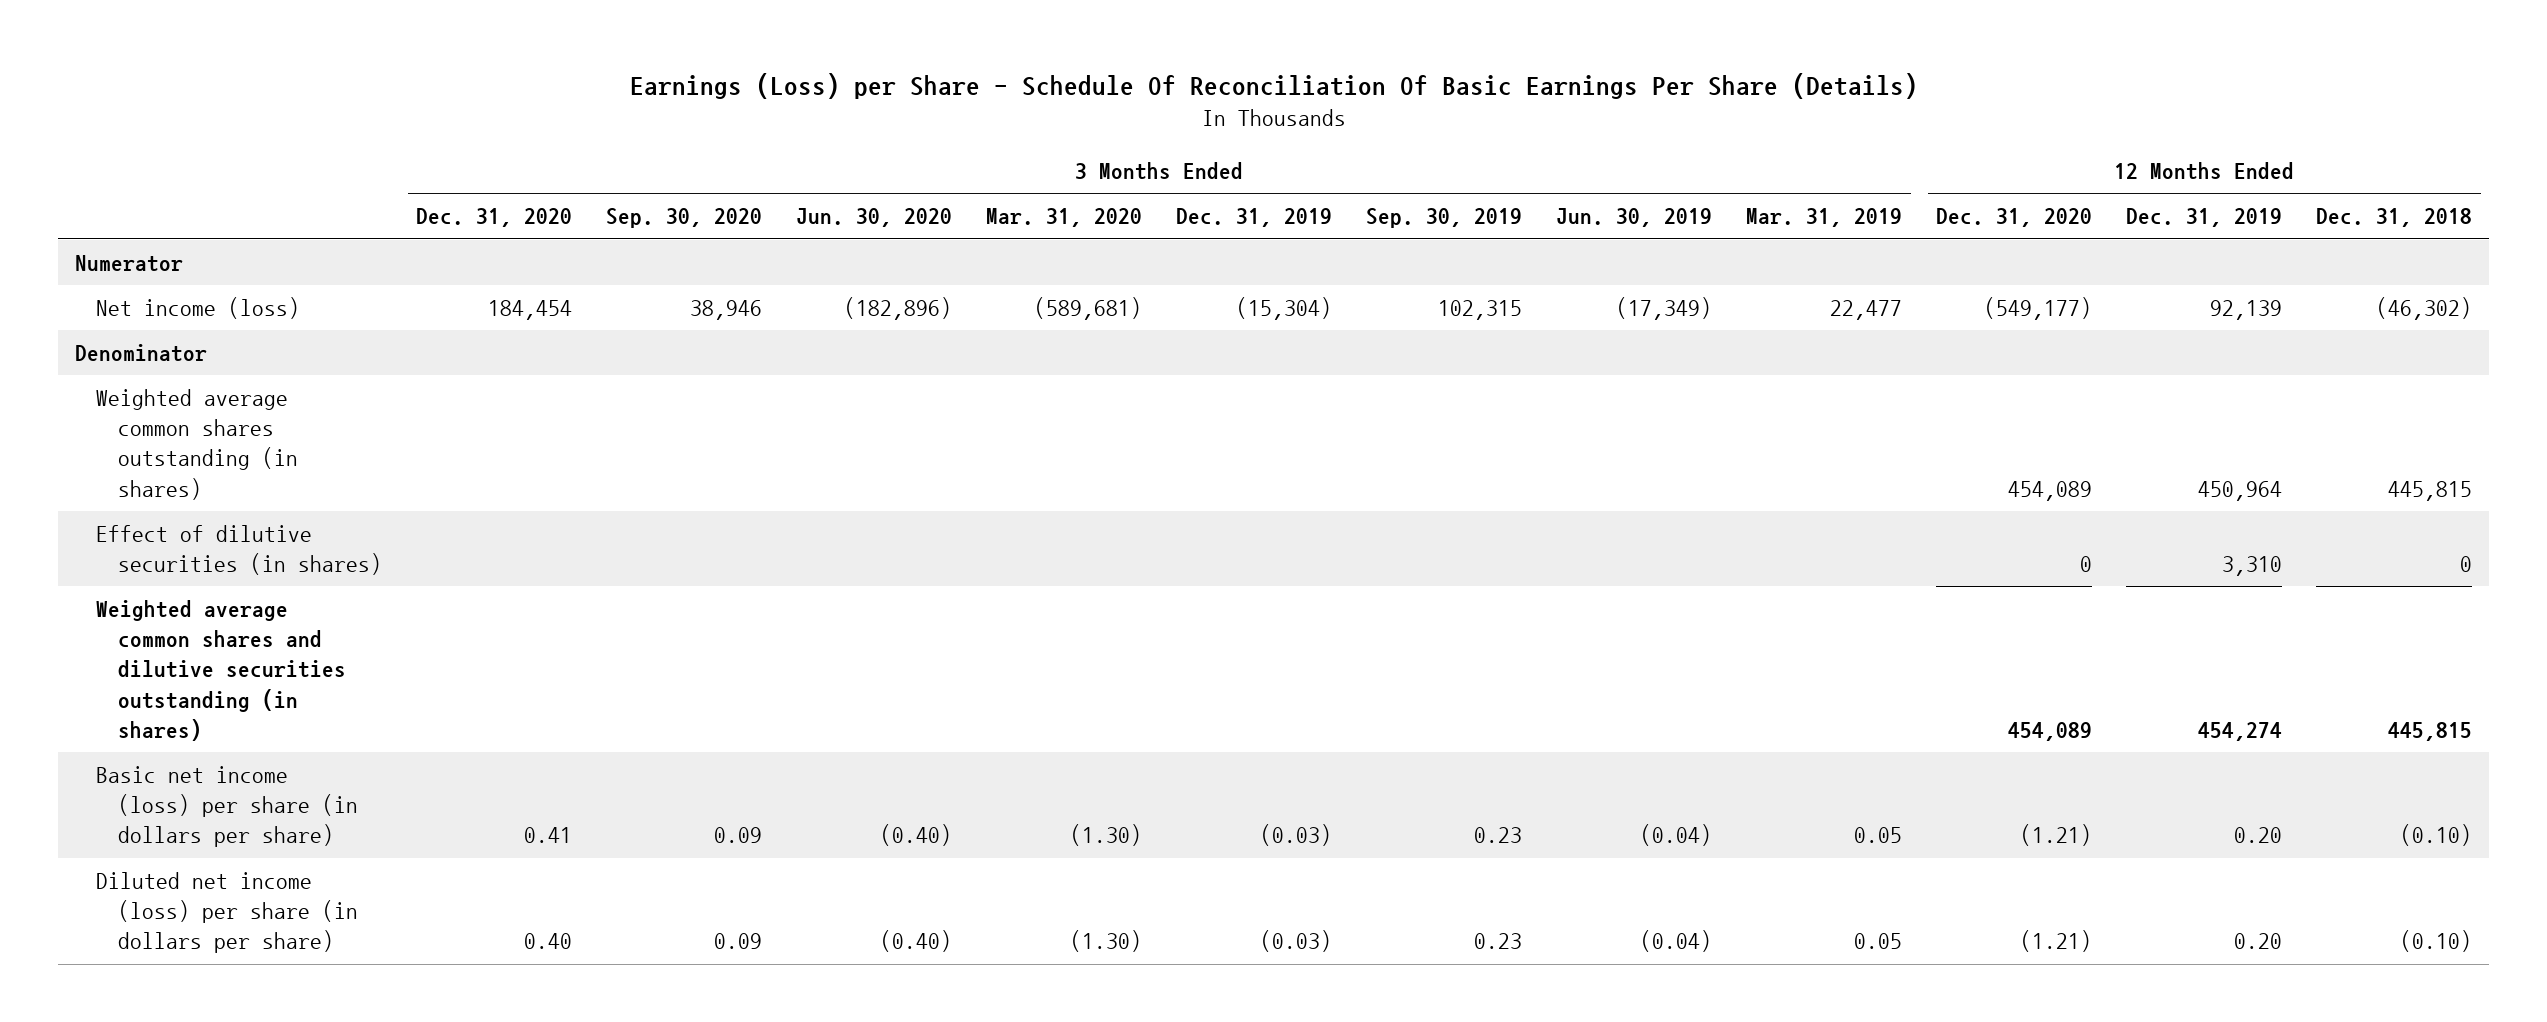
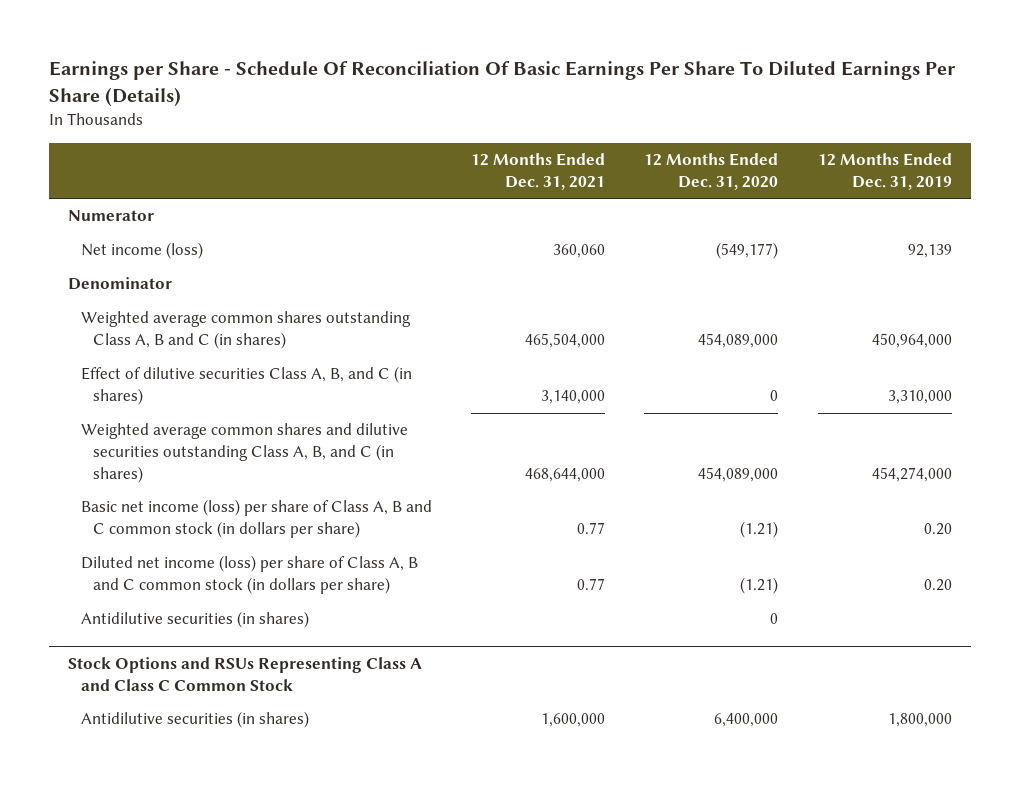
- Earnings (Loss) per Share - Schedule Of Reconciliation Of Basic Earnings Per Share (Details)
+ Earnings per Share - Schedule Of Reconciliation Of Basic Earnings Per Share To Diluted Earnings Per Share (Details)
- | 3 Months Ended Dec. 31, 2020 | 3 Months Ended Sep. 30, 2020 | 3 Months Ended Jun. 30, 2020 | 3 Months Ended Mar. 31, 2020 | 3 Months Ended Dec. 31, 2019 | 3 Months Ended Sep. 30, 2019 | 3 Months Ended Jun. 30, 2019 | 3 Months Ended Mar. 31, 2019 | 12 Months Ended Dec. 31, 2020 | 12 Months Ended Dec. 31, 2019 | 12 Months Ended Dec. 31, 2018
+ | 12 Months Ended Dec. 31, 2021 | 12 Months Ended Dec. 31, 2020 | 12 Months Ended Dec. 31, 2019
- Weighted average common shares outstanding (in shares) | | | | | | | | | 454,089 | 450,964 | 445,815
- Effect of dilutive securities (in shares) | | | | | | | | | 0 | 3,310 | 0
- Weighted average common shares and dilutive securities outstanding (in shares) | | | | | | | | | 454,089 | 454,274 | 445,815
- Basic net income (loss) per share (in dollars per share) | 0.41 | 0.09 | (0.40) | (1.30) | (0.03) | 0.23 | (0.04) | 0.05 | (1.21) | 0.20 | (0.10)
- Diluted net income (loss) per share (in dollars per share) | 0.40 | 0.09 | (0.40) | (1.30) | (0.03) | 0.23 | (0.04) | 0.05 | (1.21) | 0.20 | (0.10)
+ Weighted average common shares outstanding Class A, B and C (in shares) | 465,504,000 | 454,089,000 | 450,964,000
+ Effect of dilutive securities Class A, B, and C (in shares) | 3,140,000 | 0 | 3,310,000
+ Weighted average common shares and dilutive securities outstanding Class A, B, and C (in shares) | 468,644,000 | 454,089,000 | 454,274,000
+ Basic net income (loss) per share of Class A, B and C common stock (in dollars per share) | 0.77 | (1.21) | 0.20
+ Diluted net income (loss) per share of Class A, B and C common stock (in dollars per share) | 0.77 | (1.21) | 0.20
+ Antidilutive securities (in shares) | | 0 |
+ Stock Options and RSUs Representing Class A and Class C Common Stock
+ Antidilutive securities (in shares) | 1,600,000 | 6,400,000 | 1,800,000

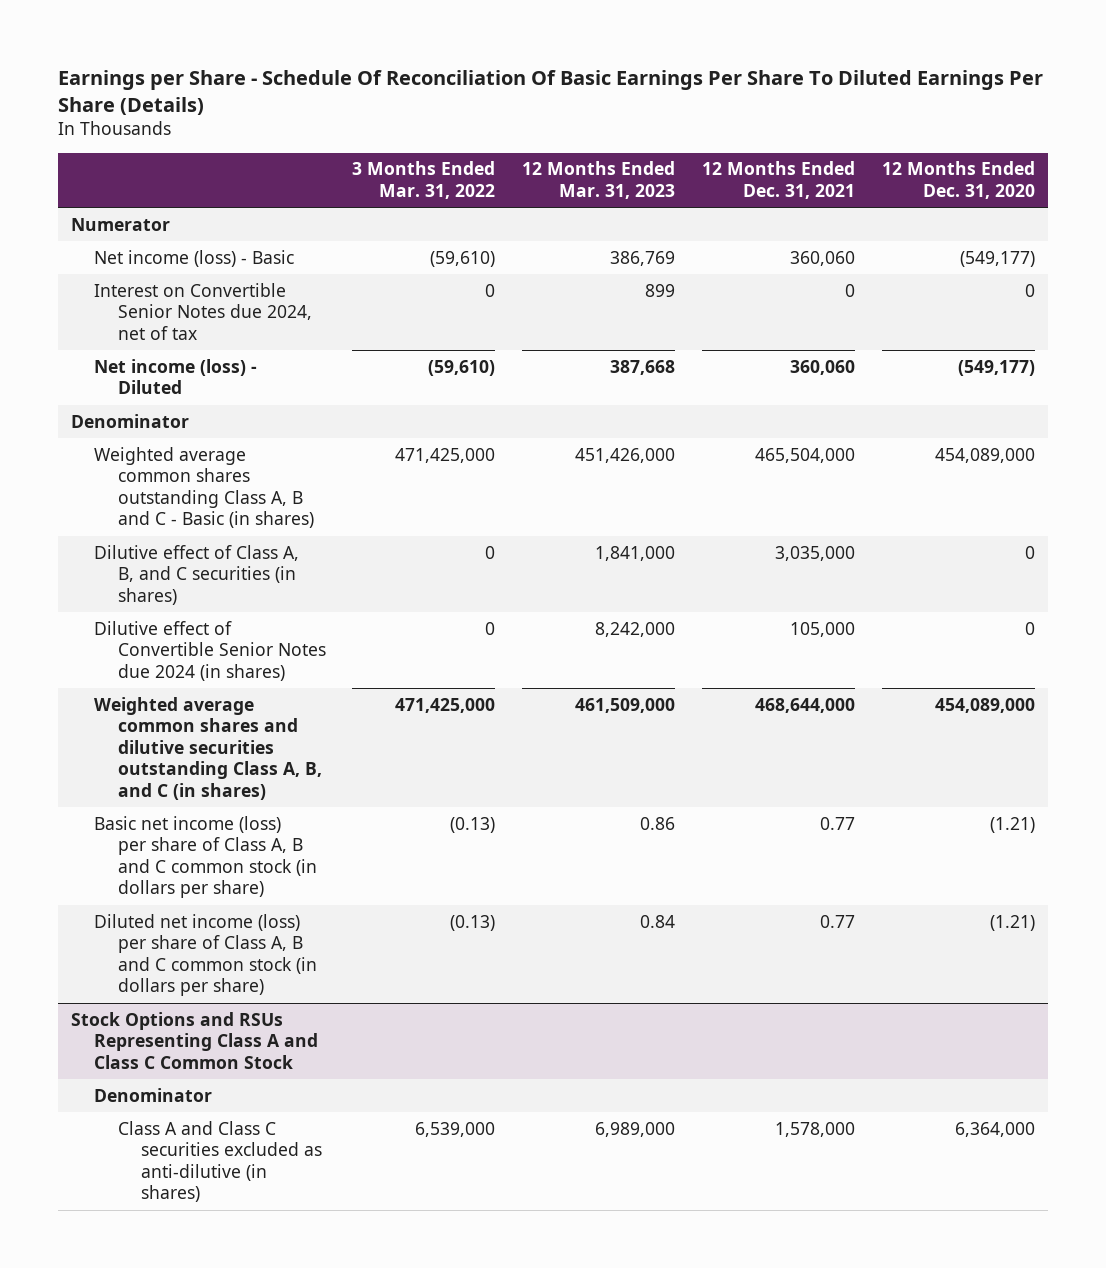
- | 12 Months Ended Dec. 31, 2021 | 12 Months Ended Dec. 31, 2020 | 12 Months Ended Dec. 31, 2019
+ | 3 Months Ended Mar. 31, 2022 | 12 Months Ended Mar. 31, 2023 | 12 Months Ended Dec. 31, 2021 | 12 Months Ended Dec. 31, 2020
- Net income (loss) | 360,060 | (549,177) | 92,139
+ Net income (loss) - Basic | (59,610) | 386,769 | 360,060 | (549,177)
+ Interest on Convertible Senior Notes due 2024, net of tax | 0 | 899 | 0 | 0
+ Net income (loss) - Diluted | (59,610) | 387,668 | 360,060 | (549,177)
- Weighted average common shares outstanding Class A, B and C (in shares) | 465,504,000 | 454,089,000 | 450,964,000
- Effect of dilutive securities Class A, B, and C (in shares) | 3,140,000 | 0 | 3,310,000
+ Weighted average common shares outstanding Class A, B and C - Basic (in shares) | 471,425,000 | 451,426,000 | 465,504,000 | 454,089,000
+ Dilutive effect of Class A, B, and C securities (in shares) | 0 | 1,841,000 | 3,035,000 | 0
+ Dilutive effect of Convertible Senior Notes due 2024 (in shares) | 0 | 8,242,000 | 105,000 | 0
- Antidilutive securities (in shares) | | 0 |
@ Stock Options and RSUs Representing Class A and Class C Common Stock
- Antidilutive securities (in shares) | 1,600,000 | 6,400,000 | 1,800,000
+ Denominator
+ Class A and Class C securities excluded as anti-dilutive (in shares) | 6,539,000 | 6,989,000 | 1,578,000 | 6,364,000

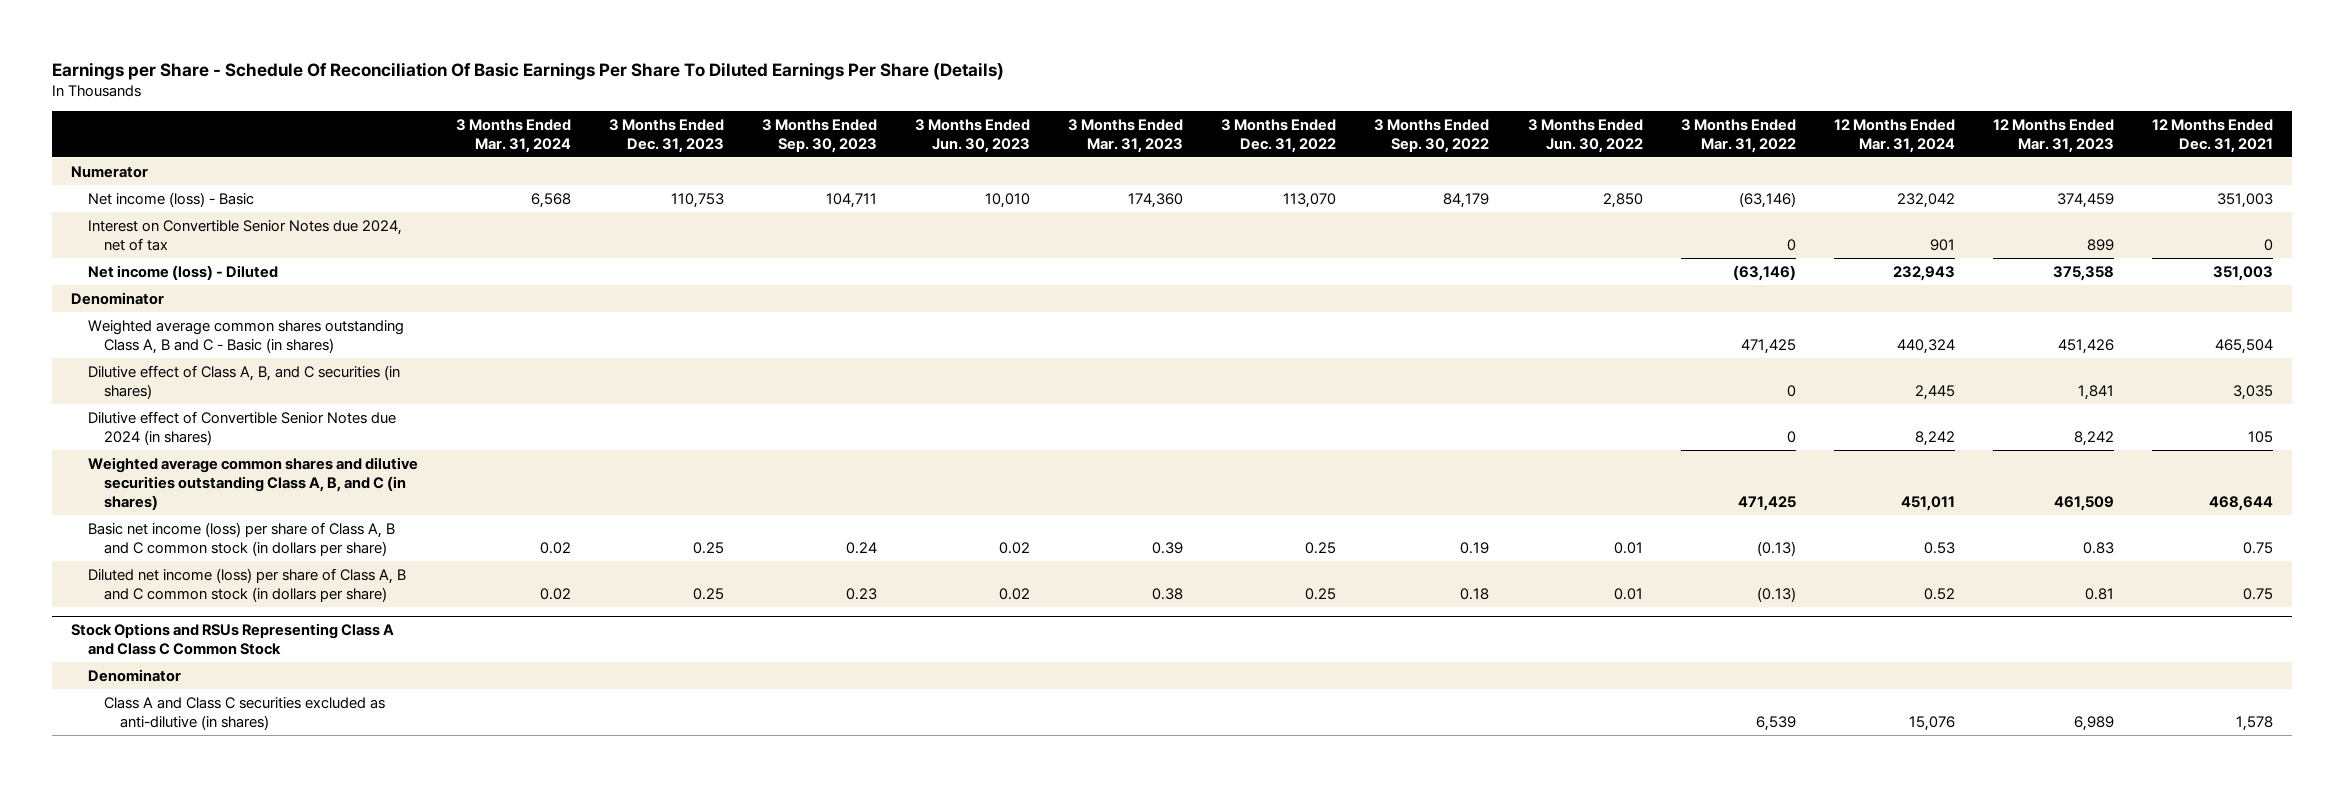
- | 3 Months Ended Mar. 31, 2022 | 12 Months Ended Mar. 31, 2023 | 12 Months Ended Dec. 31, 2021 | 12 Months Ended Dec. 31, 2020
+ | 3 Months Ended Mar. 31, 2024 | 3 Months Ended Dec. 31, 2023 | 3 Months Ended Sep. 30, 2023 | 3 Months Ended Jun. 30, 2023 | 3 Months Ended Mar. 31, 2023 | 3 Months Ended Dec. 31, 2022 | 3 Months Ended Sep. 30, 2022 | 3 Months Ended Jun. 30, 2022 | 3 Months Ended Mar. 31, 2022 | 12 Months Ended Mar. 31, 2024 | 12 Months Ended Mar. 31, 2023 | 12 Months Ended Dec. 31, 2021
- Net income (loss) - Basic | (59,610) | 386,769 | 360,060 | (549,177)
+ Net income (loss) - Basic | 6,568 | 110,753 | 104,711 | 10,010 | 174,360 | 113,070 | 84,179 | 2,850 | (63,146) | 232,042 | 374,459 | 351,003
- Net income (loss) - Diluted | (59,610) | 387,668 | 360,060 | (549,177)
+ Net income (loss) - Diluted | | | | | | | | | (63,146) | 232,943 | 375,358 | 351,003
- Weighted average common shares outstanding Class A, B and C - Basic (in shares) | 471,425,000 | 451,426,000 | 465,504,000 | 454,089,000
- Dilutive effect of Class A, B, and C securities (in shares) | 0 | 1,841,000 | 3,035,000 | 0
- Dilutive effect of Convertible Senior Notes due 2024 (in shares) | 0 | 8,242,000 | 105,000 | 0
- Weighted average common shares and dilutive securities outstanding Class A, B, and C (in shares) | 471,425,000 | 461,509,000 | 468,644,000 | 454,089,000
- Basic net income (loss) per share of Class A, B and C common stock (in dollars per share) | (0.13) | 0.86 | 0.77 | (1.21)
- Diluted net income (loss) per share of Class A, B and C common stock (in dollars per share) | (0.13) | 0.84 | 0.77 | (1.21)
+ Weighted average common shares outstanding Class A, B and C - Basic (in shares) | | | | | | | | | 471,425 | 440,324 | 451,426 | 465,504
+ Dilutive effect of Class A, B, and C securities (in shares) | | | | | | | | | 0 | 2,445 | 1,841 | 3,035
+ Dilutive effect of Convertible Senior Notes due 2024 (in shares) | | | | | | | | | 0 | 8,242 | 8,242 | 105
+ Weighted average common shares and dilutive securities outstanding Class A, B, and C (in shares) | | | | | | | | | 471,425 | 451,011 | 461,509 | 468,644
+ Basic net income (loss) per share of Class A, B and C common stock (in dollars per share) | 0.02 | 0.25 | 0.24 | 0.02 | 0.39 | 0.25 | 0.19 | 0.01 | (0.13) | 0.53 | 0.83 | 0.75
+ Diluted net income (loss) per share of Class A, B and C common stock (in dollars per share) | 0.02 | 0.25 | 0.23 | 0.02 | 0.38 | 0.25 | 0.18 | 0.01 | (0.13) | 0.52 | 0.81 | 0.75
@ Stock Options and RSUs Representing Class A and Class C Common Stock
- Class A and Class C securities excluded as anti-dilutive (in shares) | 6,539,000 | 6,989,000 | 1,578,000 | 6,364,000
+ Class A and Class C securities excluded as anti-dilutive (in shares) | | | | | | | | | 6,539 | 15,076 | 6,989 | 1,578

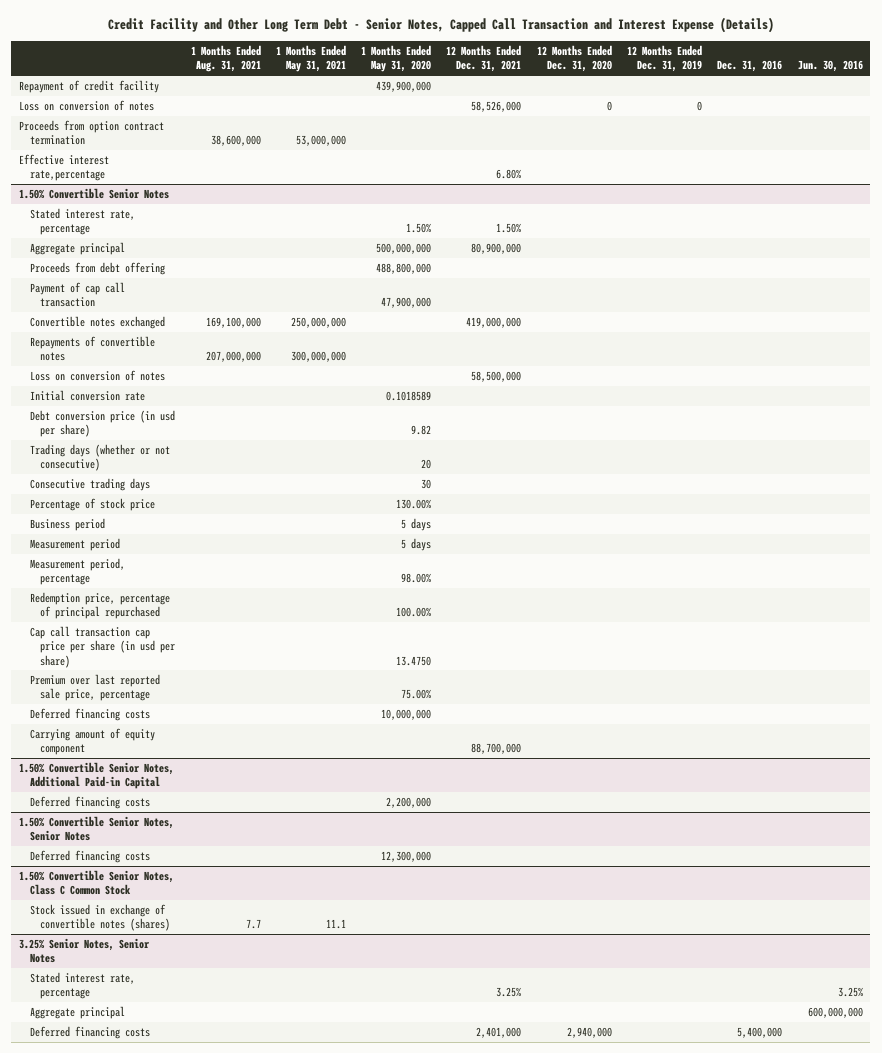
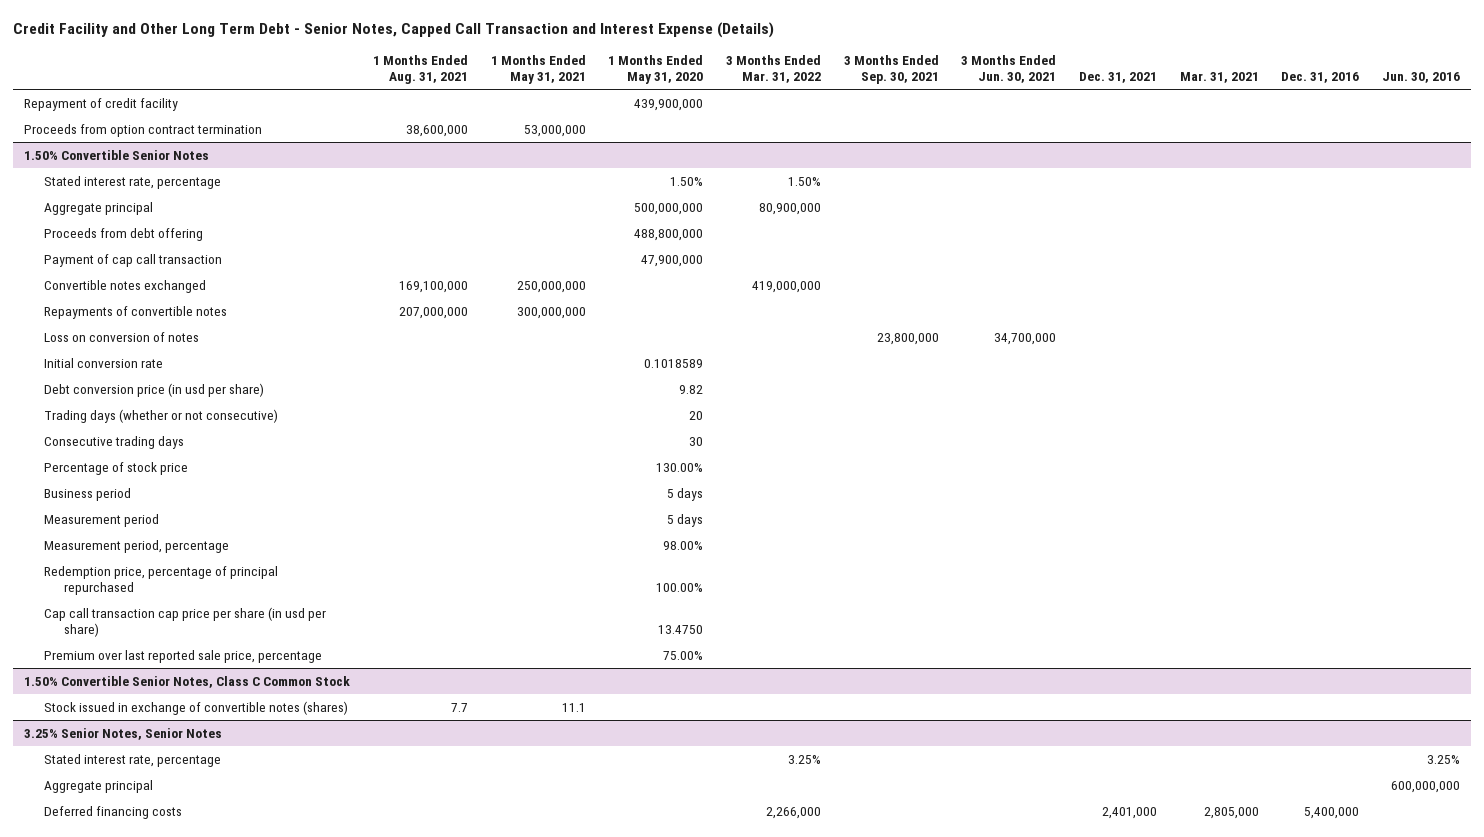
- | 1 Months Ended Aug. 31, 2021 | 1 Months Ended May 31, 2021 | 1 Months Ended May 31, 2020 | 12 Months Ended Dec. 31, 2021 | 12 Months Ended Dec. 31, 2020 | 12 Months Ended Dec. 31, 2019 | Dec. 31, 2016 | Jun. 30, 2016
+ | 1 Months Ended Aug. 31, 2021 | 1 Months Ended May 31, 2021 | 1 Months Ended May 31, 2020 | 3 Months Ended Mar. 31, 2022 | 3 Months Ended Sep. 30, 2021 | 3 Months Ended Jun. 30, 2021 | Dec. 31, 2021 | Mar. 31, 2021 | Dec. 31, 2016 | Jun. 30, 2016
- Loss on conversion of notes | | | | 58,526,000 | 0 | 0 | |
- Effective interest rate,percentage | | | | 6.80% | | | |
@ 1.50% Convertible Senior Notes
- Deferred financing costs | | | 10,000,000 | | | | |
- Carrying amount of equity component | | | | 88,700,000 | | | |
- 1.50% Convertible Senior Notes, Additional Paid-in Capital
- Deferred financing costs | | | 2,200,000 | | | | |
- 1.50% Convertible Senior Notes, Senior Notes
- Deferred financing costs | | | 12,300,000 | | | | |

